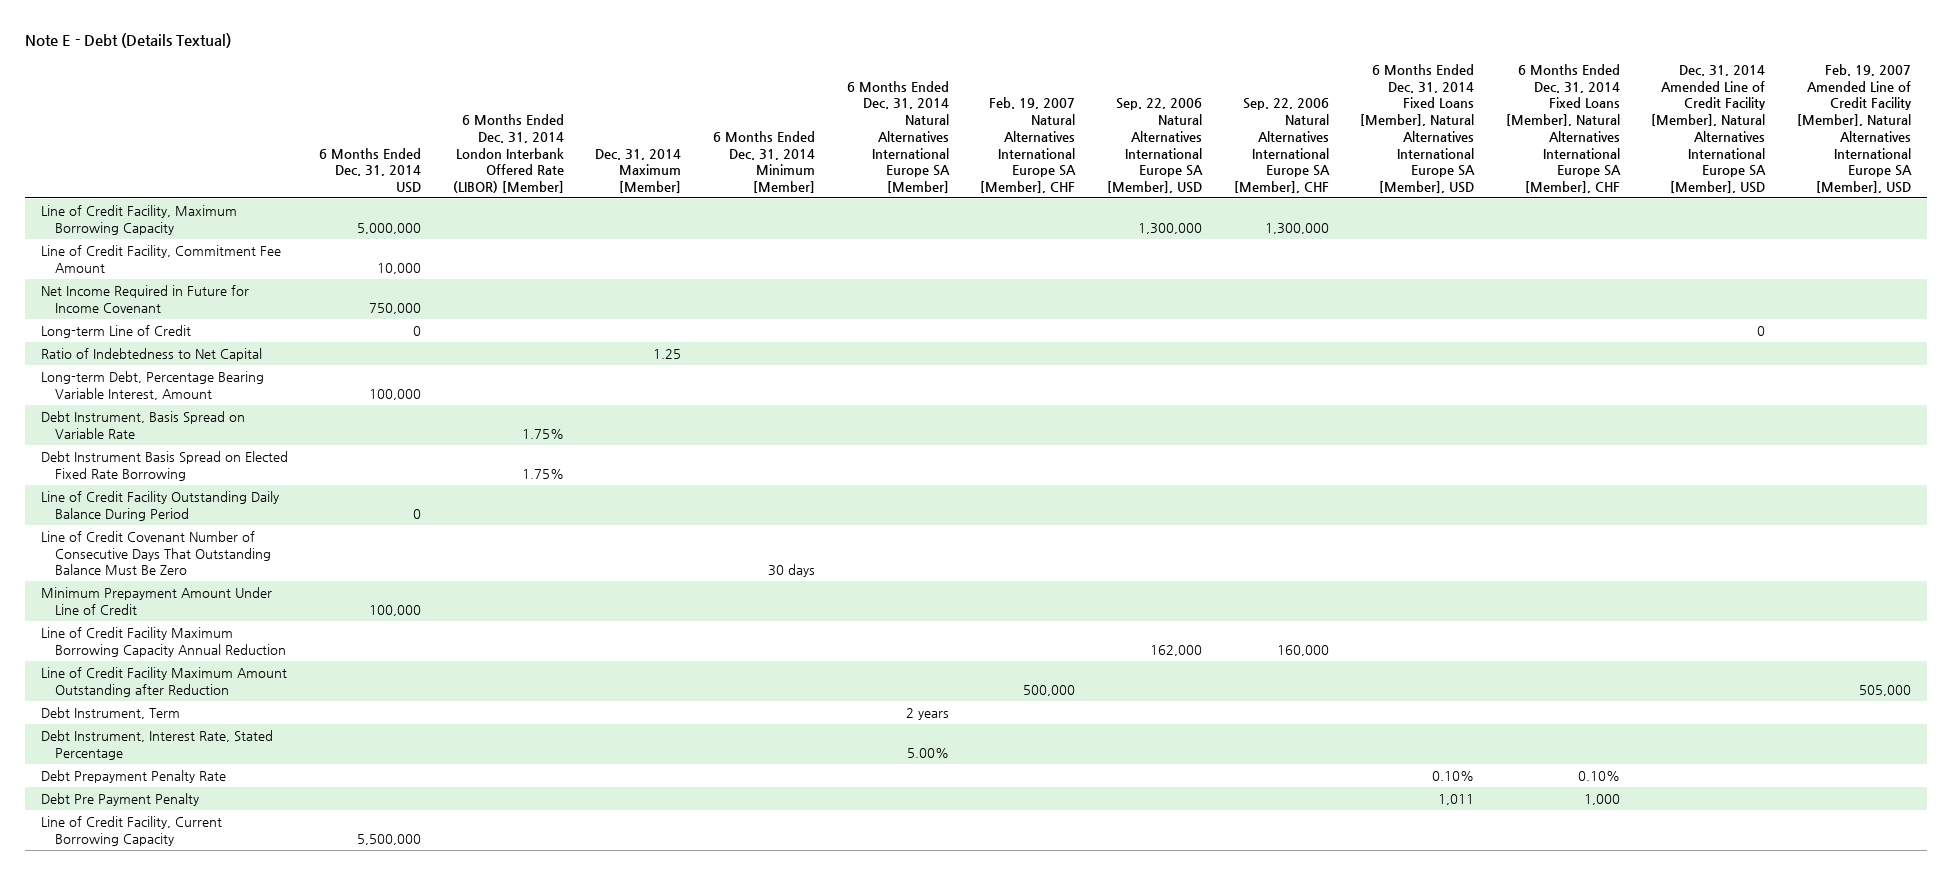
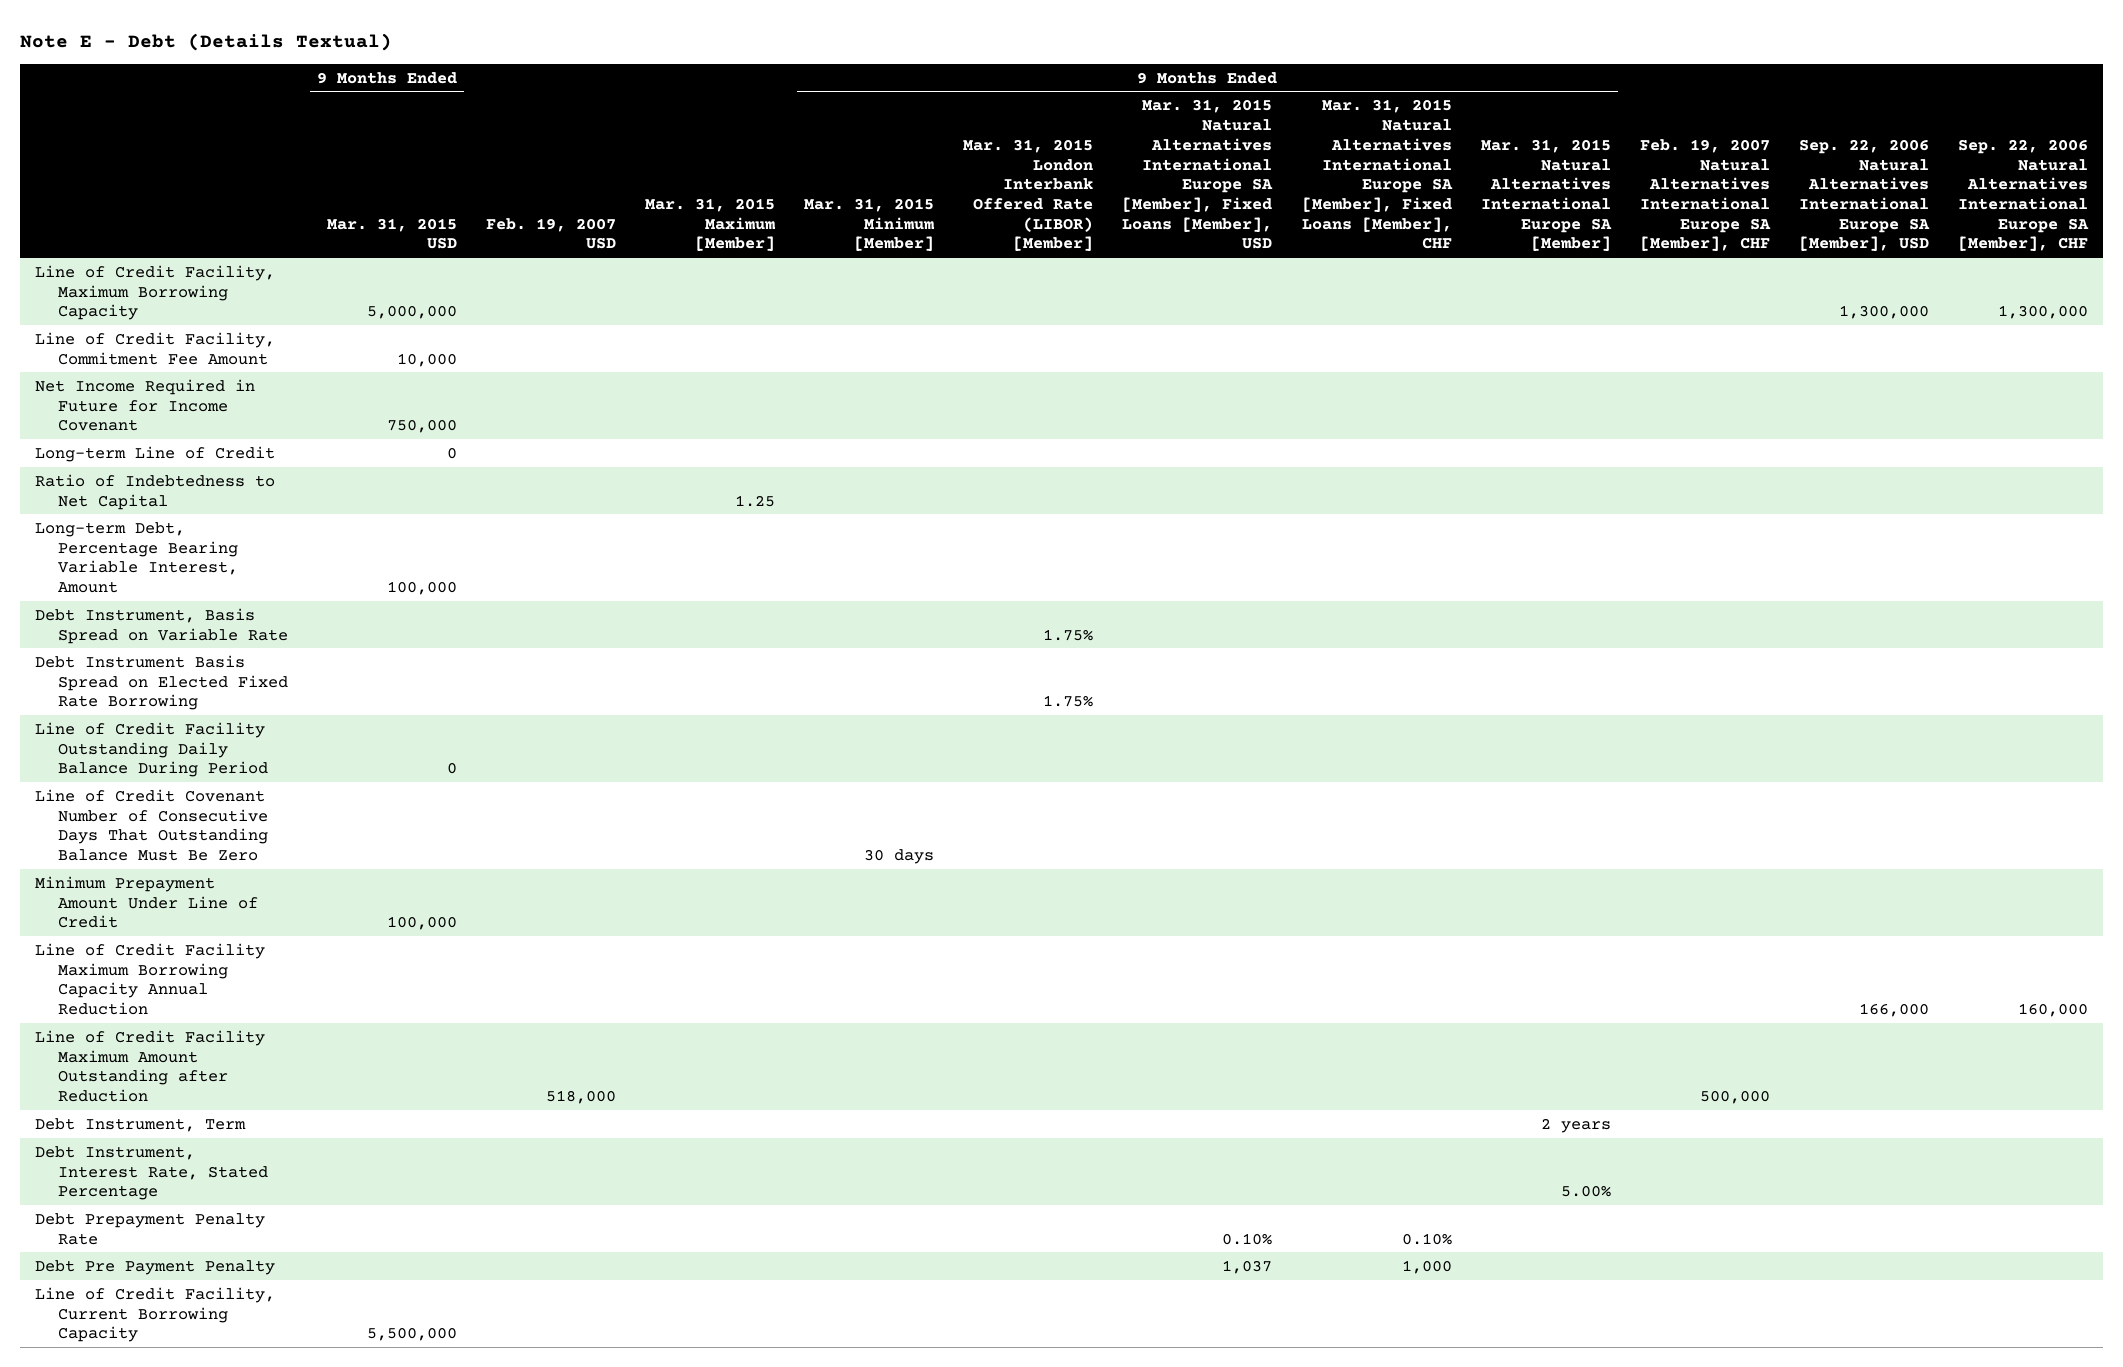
- | 6 Months Ended Dec. 31, 2014 USD | 6 Months Ended Dec. 31, 2014 London Interbank Offered Rate (LIBOR) [Member] | Dec. 31, 2014 Maximum [Member] | 6 Months Ended Dec. 31, 2014 Minimum [Member] | 6 Months Ended Dec. 31, 2014 Natural Alternatives International Europe SA [Member] | Feb. 19, 2007 Natural Alternatives International Europe SA [Member], CHF | Sep. 22, 2006 Natural Alternatives International Europe SA [Member], USD | Sep. 22, 2006 Natural Alternatives International Europe SA [Member], CHF | 6 Months Ended Dec. 31, 2014 Fixed Loans [Member], Natural Alternatives International Europe SA [Member], USD | 6 Months Ended Dec. 31, 2014 Fixed Loans [Member], Natural Alternatives International Europe SA [Member], CHF | Dec. 31, 2014 Amended Line of Credit Facility [Member], Natural Alternatives International Europe SA [Member], USD | Feb. 19, 2007 Amended Line of Credit Facility [Member], Natural Alternatives International Europe SA [Member], USD
+ | 9 Months Ended Mar. 31, 2015 USD | Feb. 19, 2007 USD | Mar. 31, 2015 Maximum [Member] | 9 Months Ended Mar. 31, 2015 Minimum [Member] | 9 Months Ended Mar. 31, 2015 London Interbank Offered Rate (LIBOR) [Member] | 9 Months Ended Mar. 31, 2015 Natural Alternatives International Europe SA [Member], Fixed Loans [Member], USD | 9 Months Ended Mar. 31, 2015 Natural Alternatives International Europe SA [Member], Fixed Loans [Member], CHF | 9 Months Ended Mar. 31, 2015 Natural Alternatives International Europe SA [Member] | Feb. 19, 2007 Natural Alternatives International Europe SA [Member], CHF | Sep. 22, 2006 Natural Alternatives International Europe SA [Member], USD | Sep. 22, 2006 Natural Alternatives International Europe SA [Member], CHF
- Line of Credit Facility Maximum Borrowing Capacity Annual Reduction | | | | | | | 162,000 | 160,000 | | | |
+ Line of Credit Facility Maximum Borrowing Capacity Annual Reduction | | | | | | | | | | 166,000 | 160,000

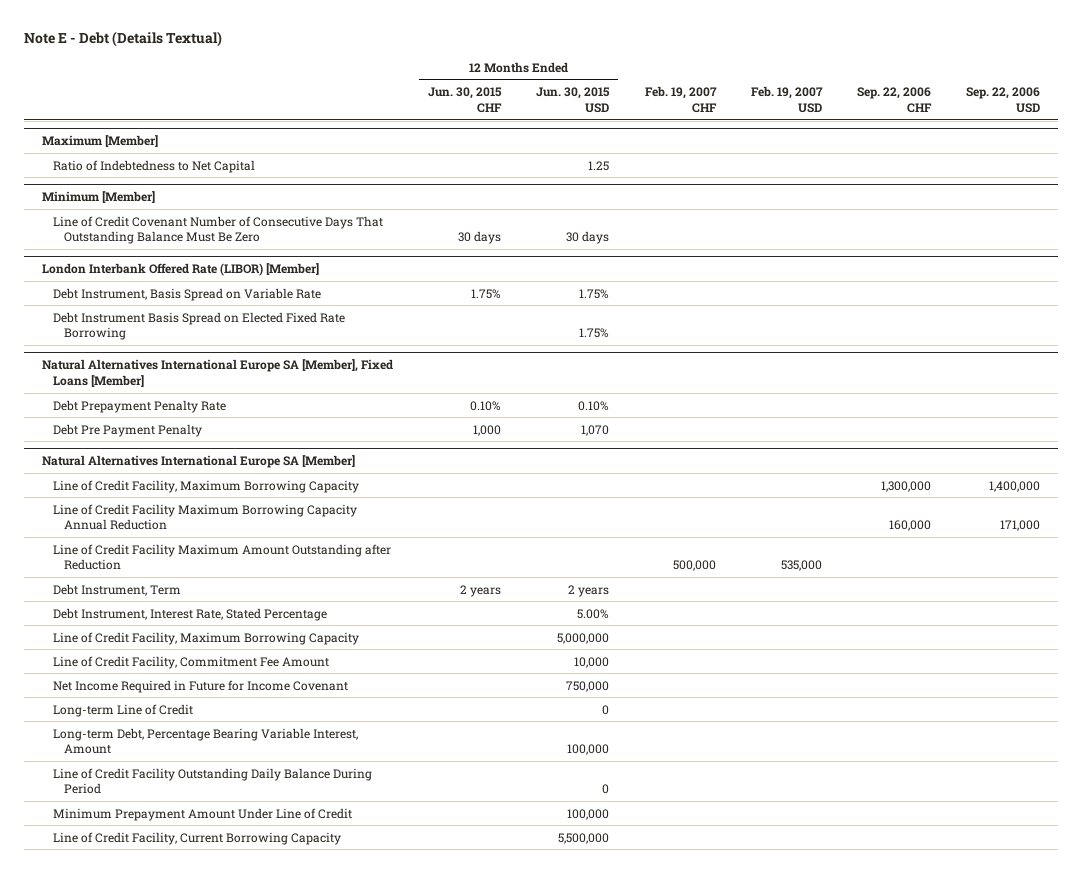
- | 9 Months Ended Mar. 31, 2015 USD | Feb. 19, 2007 USD | Mar. 31, 2015 Maximum [Member] | 9 Months Ended Mar. 31, 2015 Minimum [Member] | 9 Months Ended Mar. 31, 2015 London Interbank Offered Rate (LIBOR) [Member] | 9 Months Ended Mar. 31, 2015 Natural Alternatives International Europe SA [Member], Fixed Loans [Member], USD | 9 Months Ended Mar. 31, 2015 Natural Alternatives International Europe SA [Member], Fixed Loans [Member], CHF | 9 Months Ended Mar. 31, 2015 Natural Alternatives International Europe SA [Member] | Feb. 19, 2007 Natural Alternatives International Europe SA [Member], CHF | Sep. 22, 2006 Natural Alternatives International Europe SA [Member], USD | Sep. 22, 2006 Natural Alternatives International Europe SA [Member], CHF
+ | 12 Months Ended Jun. 30, 2015 CHF | 12 Months Ended Jun. 30, 2015 USD | Feb. 19, 2007 CHF | Feb. 19, 2007 USD | Sep. 22, 2006 CHF | Sep. 22, 2006 USD
- Line of Credit Facility, Maximum Borrowing Capacity | 5,000,000 | | | | | | | | | 1,300,000 | 1,300,000
- Line of Credit Facility, Commitment Fee Amount | 10,000 | | | | | | | | | |
- Net Income Required in Future for Income Covenant | 750,000 | | | | | | | | | |
- Long-term Line of Credit | 0 | | | | | | | | | |
- Ratio of Indebtedness to Net Capital | | | 1.25 | | | | | | | |
- Long-term Debt, Percentage Bearing Variable Interest, Amount | 100,000 | | | | | | | | | |
- Debt Instrument, Basis Spread on Variable Rate | | | | | 1.75% | | | | | |
- Debt Instrument Basis Spread on Elected Fixed Rate Borrowing | | | | | 1.75% | | | | | |
- Line of Credit Facility Outstanding Daily Balance During Period | 0 | | | | | | | | | |
- Line of Credit Covenant Number of Consecutive Days That Outstanding Balance Must Be Zero | | | | 30 days | | | | | | |
- Minimum Prepayment Amount Under Line of Credit | 100,000 | | | | | | | | | |
- Line of Credit Facility Maximum Borrowing Capacity Annual Reduction | | | | | | | | | | 166,000 | 160,000
- Line of Credit Facility Maximum Amount Outstanding after Reduction | | 518,000 | | | | | | | 500,000 | |
- Debt Instrument, Term | | | | | | | | 2 years | | |
- Debt Instrument, Interest Rate, Stated Percentage | | | | | | | | 5.00% | | |
- Debt Prepayment Penalty Rate | | | | | | 0.10% | 0.10% | | | |
- Debt Pre Payment Penalty | | | | | | 1,037 | 1,000 | | | |
- Line of Credit Facility, Current Borrowing Capacity | 5,500,000 | | | | | | | | | |
+ Maximum [Member]
+ Ratio of Indebtedness to Net Capital | | 1.25 | | | |
+ Minimum [Member]
+ Line of Credit Covenant Number of Consecutive Days That Outstanding Balance Must Be Zero | 30 days | 30 days | | | |
+ London Interbank Offered Rate (LIBOR) [Member]
+ Debt Instrument, Basis Spread on Variable Rate | 1.75% | 1.75% | | | |
+ Debt Instrument Basis Spread on Elected Fixed Rate Borrowing | | 1.75% | | | |
+ Natural Alternatives International Europe SA [Member], Fixed Loans [Member]
+ Debt Prepayment Penalty Rate | 0.10% | 0.10% | | | |
+ Debt Pre Payment Penalty | 1,000 | 1,070 | | | |
+ Natural Alternatives International Europe SA [Member]
+ Line of Credit Facility, Maximum Borrowing Capacity | | | | | 1,300,000 | 1,400,000
+ Line of Credit Facility Maximum Borrowing Capacity Annual Reduction | | | | | 160,000 | 171,000
+ Line of Credit Facility Maximum Amount Outstanding after Reduction | | | 500,000 | 535,000 | |
+ Debt Instrument, Term | 2 years | 2 years | | | |
+ Debt Instrument, Interest Rate, Stated Percentage | | 5.00% | | | |
+ Line of Credit Facility, Maximum Borrowing Capacity | | 5,000,000 | | | |
+ Line of Credit Facility, Commitment Fee Amount | | 10,000 | | | |
+ Net Income Required in Future for Income Covenant | | 750,000 | | | |
+ Long-term Line of Credit | | 0 | | | |
+ Long-term Debt, Percentage Bearing Variable Interest, Amount | | 100,000 | | | |
+ Line of Credit Facility Outstanding Daily Balance During Period | | 0 | | | |
+ Minimum Prepayment Amount Under Line of Credit | | 100,000 | | | |
+ Line of Credit Facility, Current Borrowing Capacity | | 5,500,000 | | | |

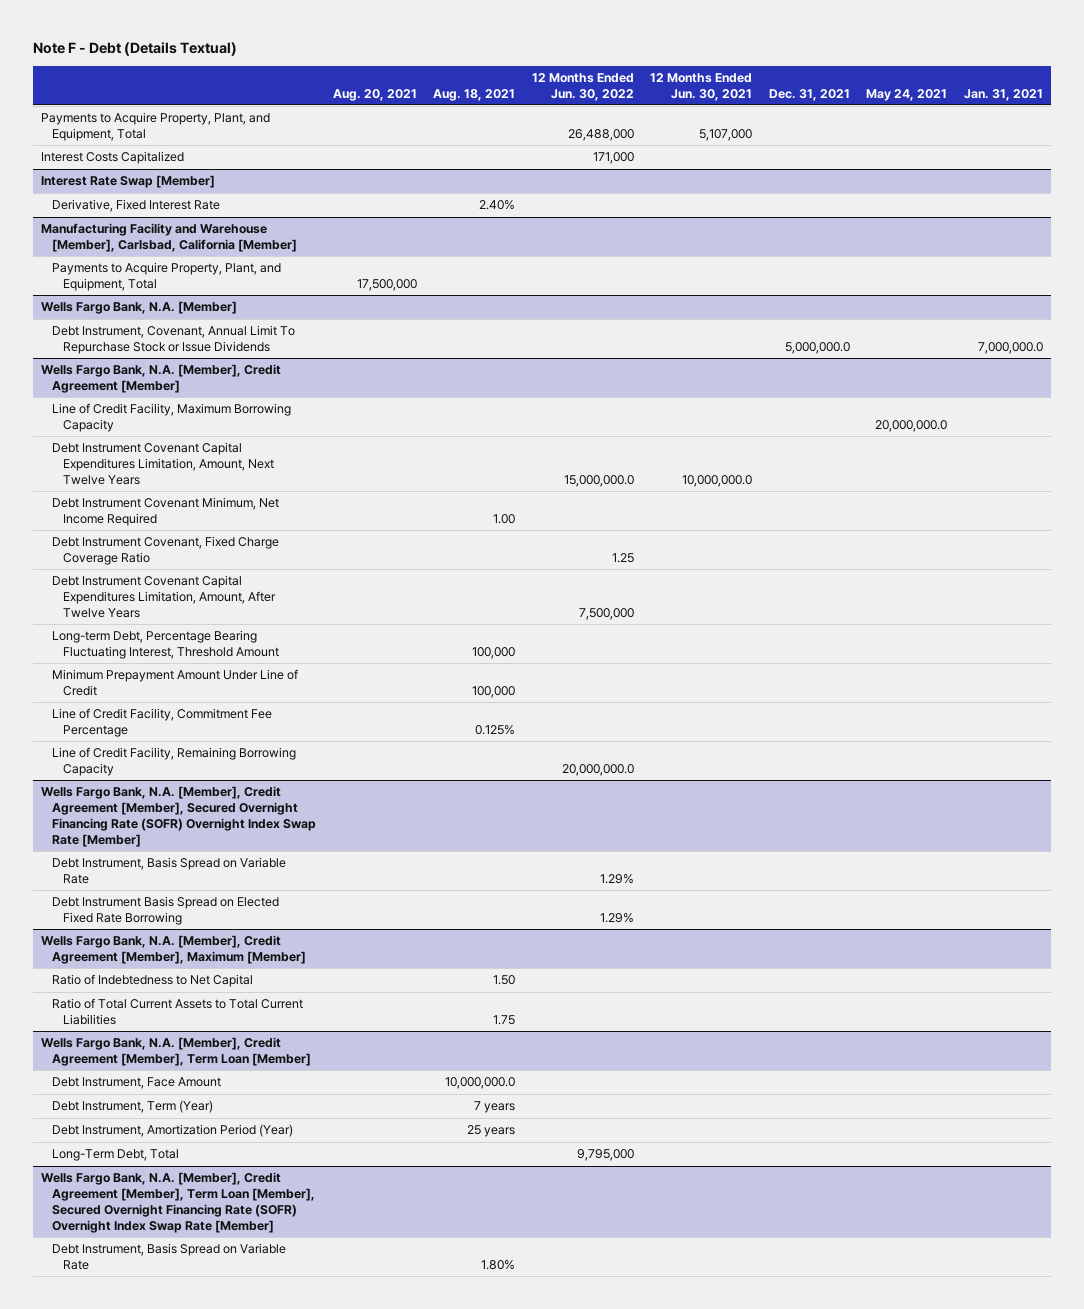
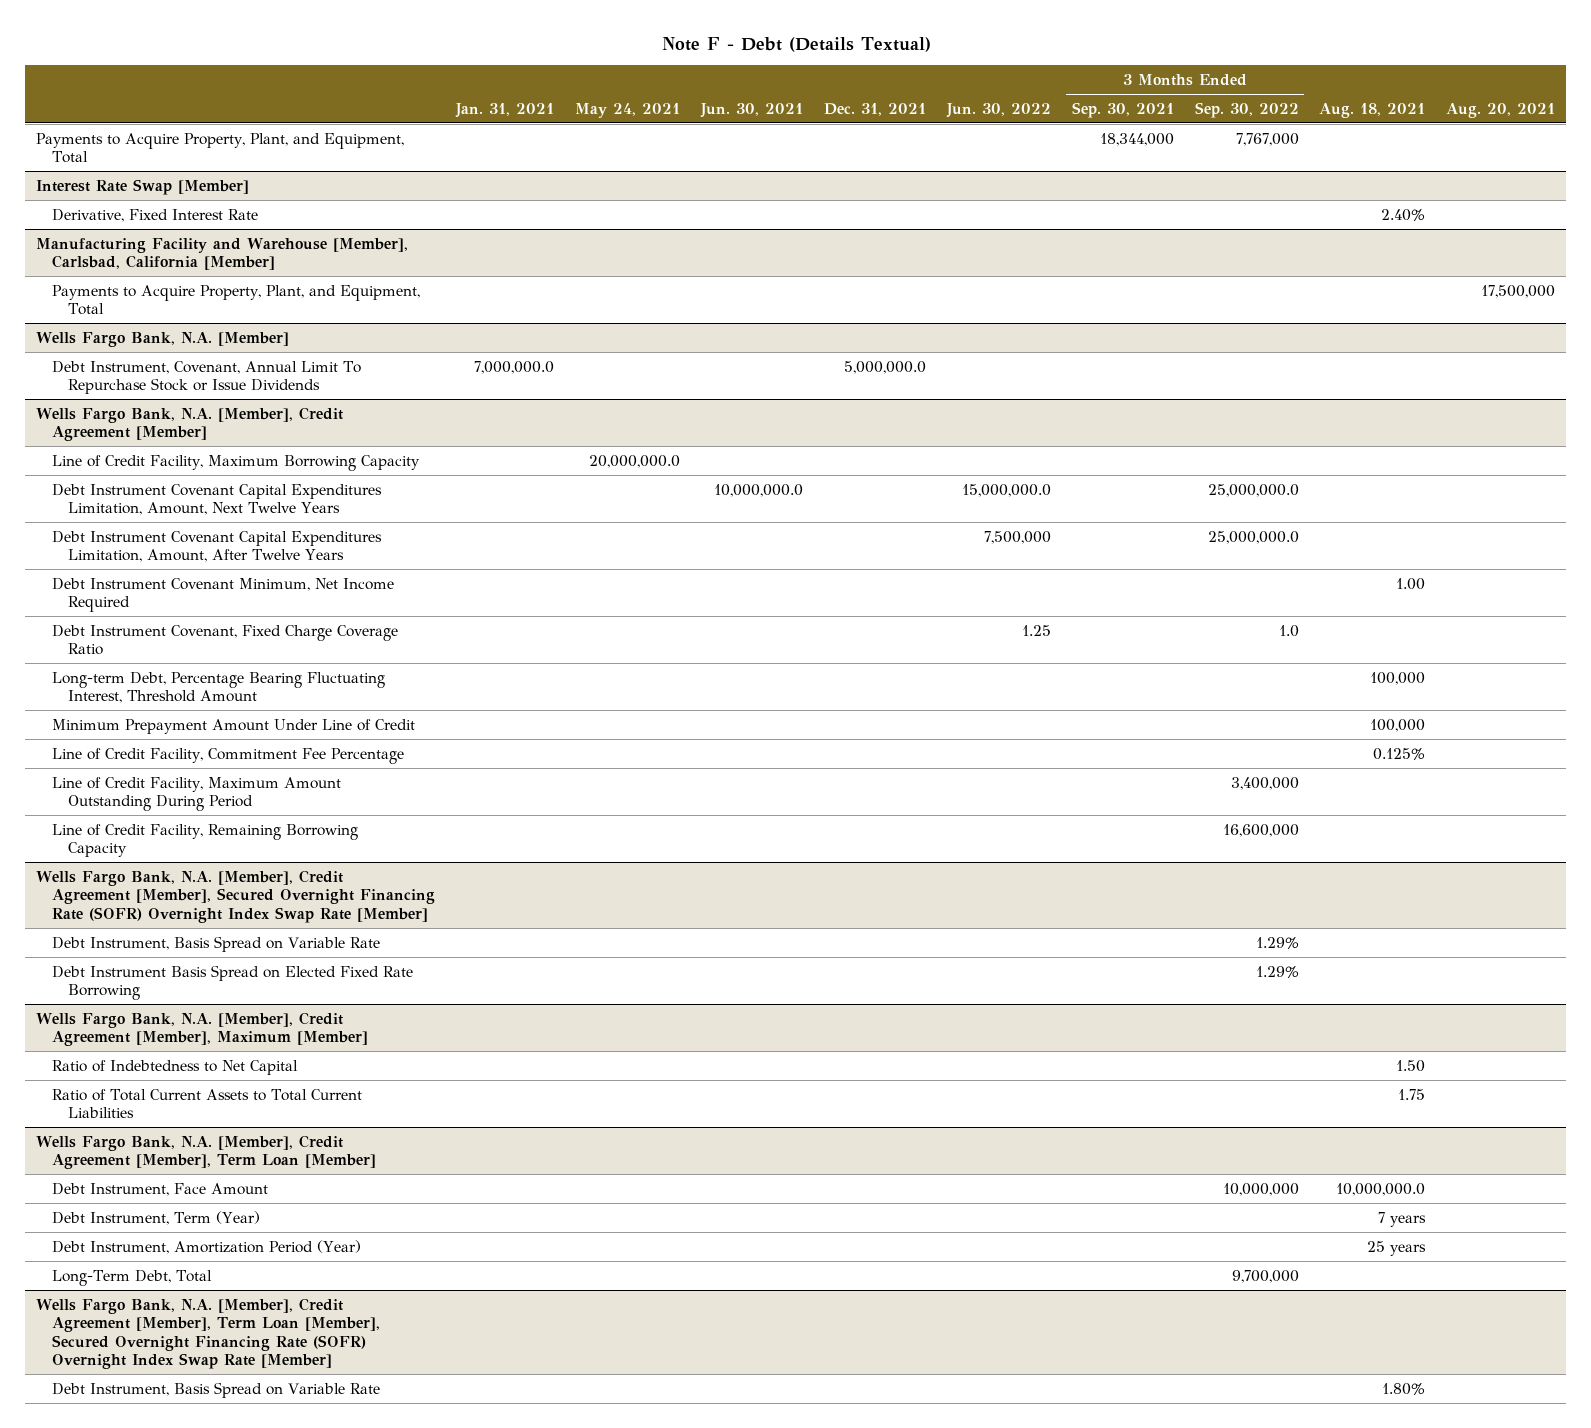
- | Aug. 20, 2021 | Aug. 18, 2021 | 12 Months Ended Jun. 30, 2022 | 12 Months Ended Jun. 30, 2021 | Dec. 31, 2021 | May 24, 2021 | Jan. 31, 2021
+ | Jan. 31, 2021 | May 24, 2021 | Jun. 30, 2021 | Dec. 31, 2021 | Jun. 30, 2022 | 3 Months Ended Sep. 30, 2021 | 3 Months Ended Sep. 30, 2022 | Aug. 18, 2021 | Aug. 20, 2021
- Interest Costs Capitalized | | | 171,000 | | | |
@ Wells Fargo Bank, N.A. [Member], Credit Agreement [Member]
moved up: Debt Instrument Covenant Capital Expenditures Limitation, Amount, After Twelve Years | | | | | 7,500,000 | | 25,000,000.0 | |
+ Line of Credit Facility, Maximum Amount Outstanding During Period | | | | | | | 3,400,000 | |

